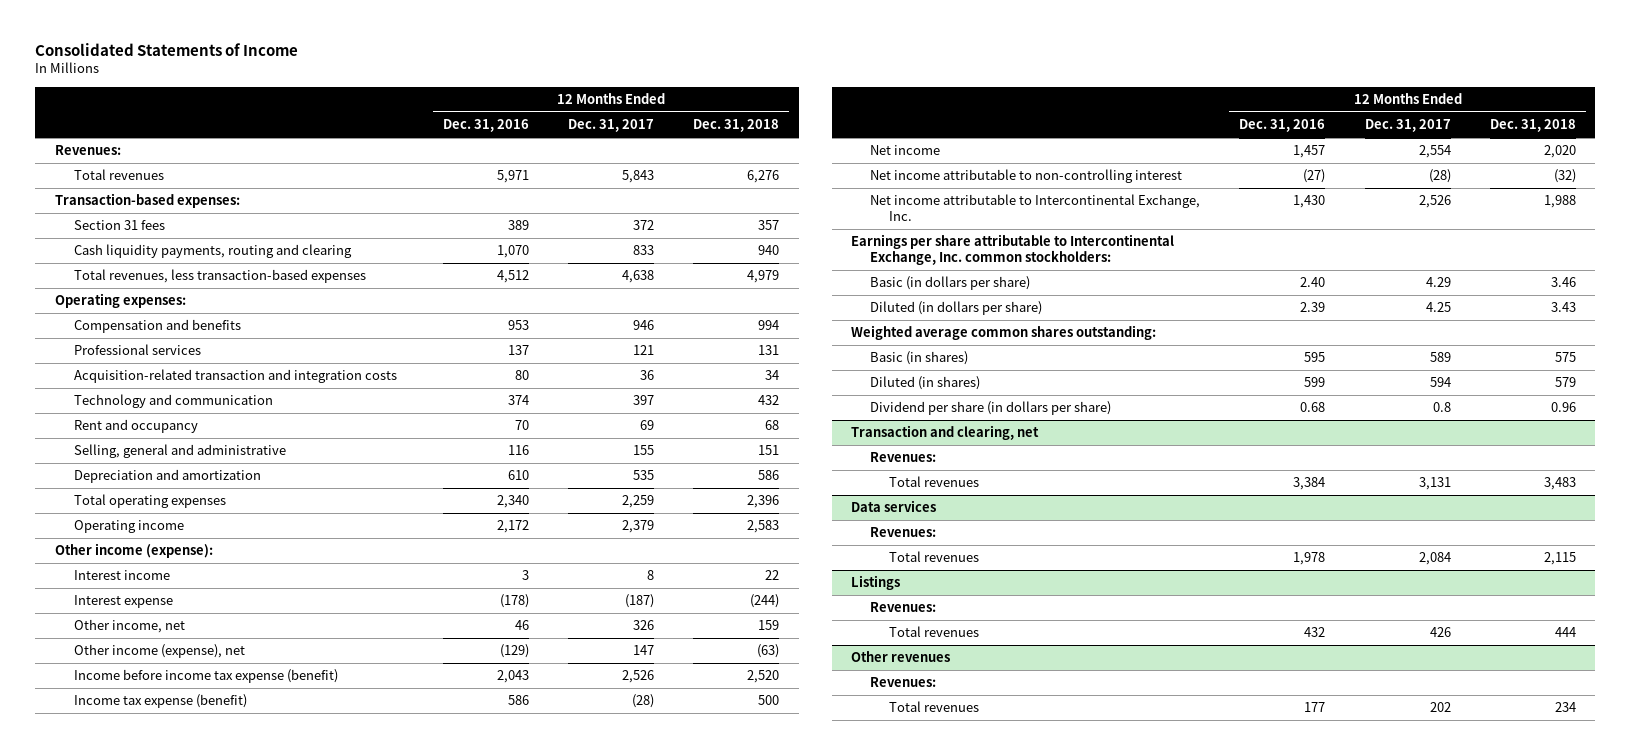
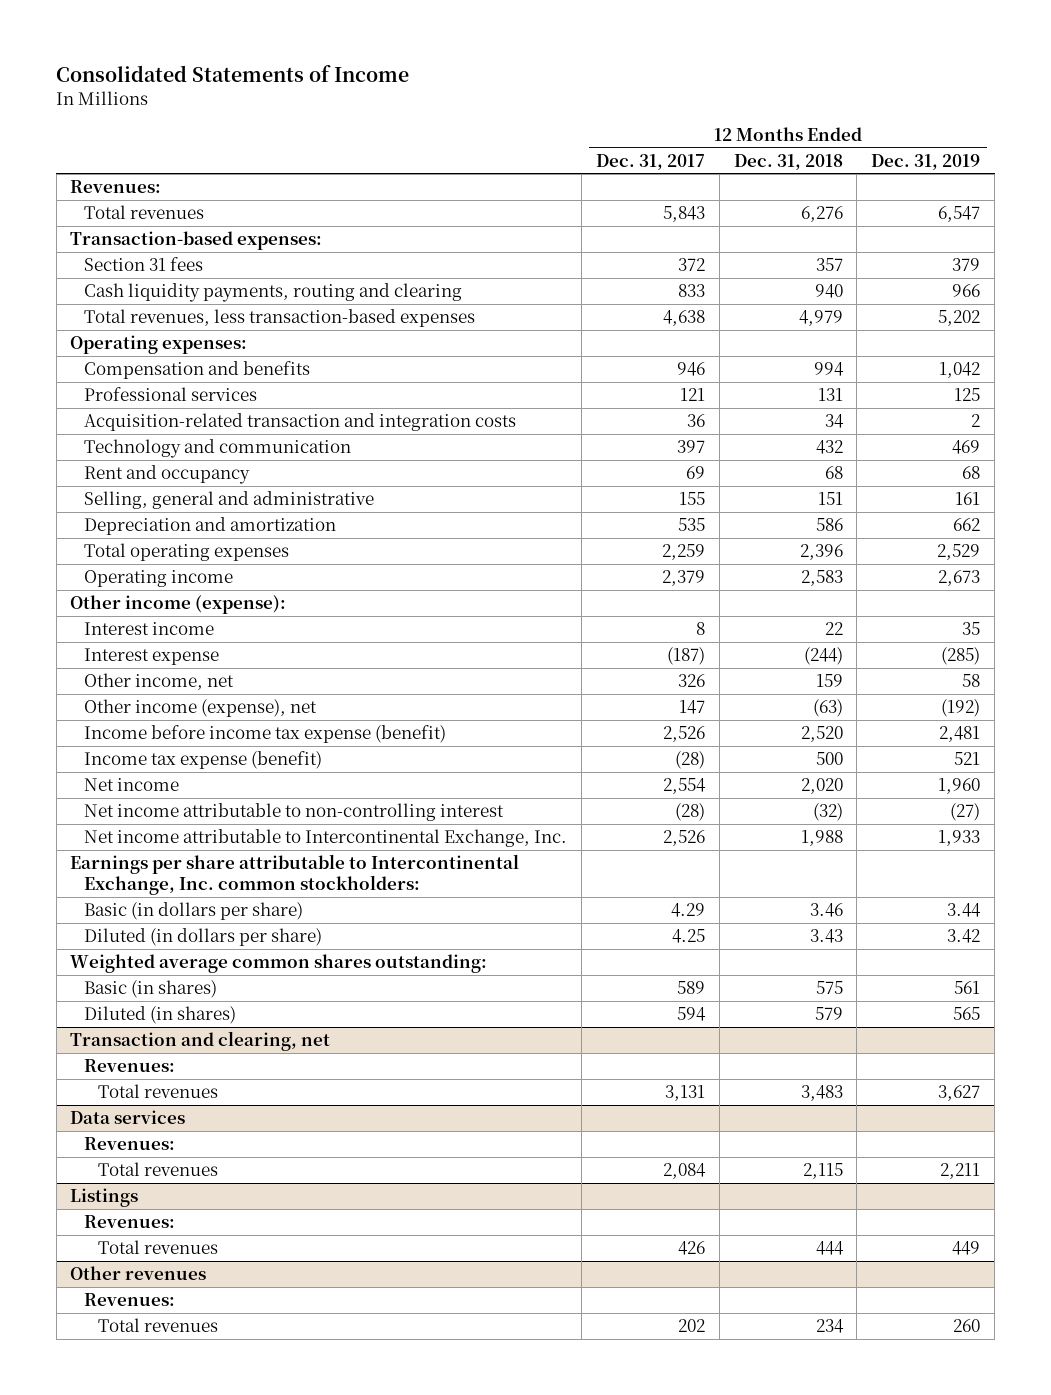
- | 12 Months Ended Dec. 31, 2016 | 12 Months Ended Dec. 31, 2017 | 12 Months Ended Dec. 31, 2018
+ | 12 Months Ended Dec. 31, 2017 | 12 Months Ended Dec. 31, 2018 | 12 Months Ended Dec. 31, 2019
- Dividend per share (in dollars per share) | 0.68 | 0.8 | 0.96

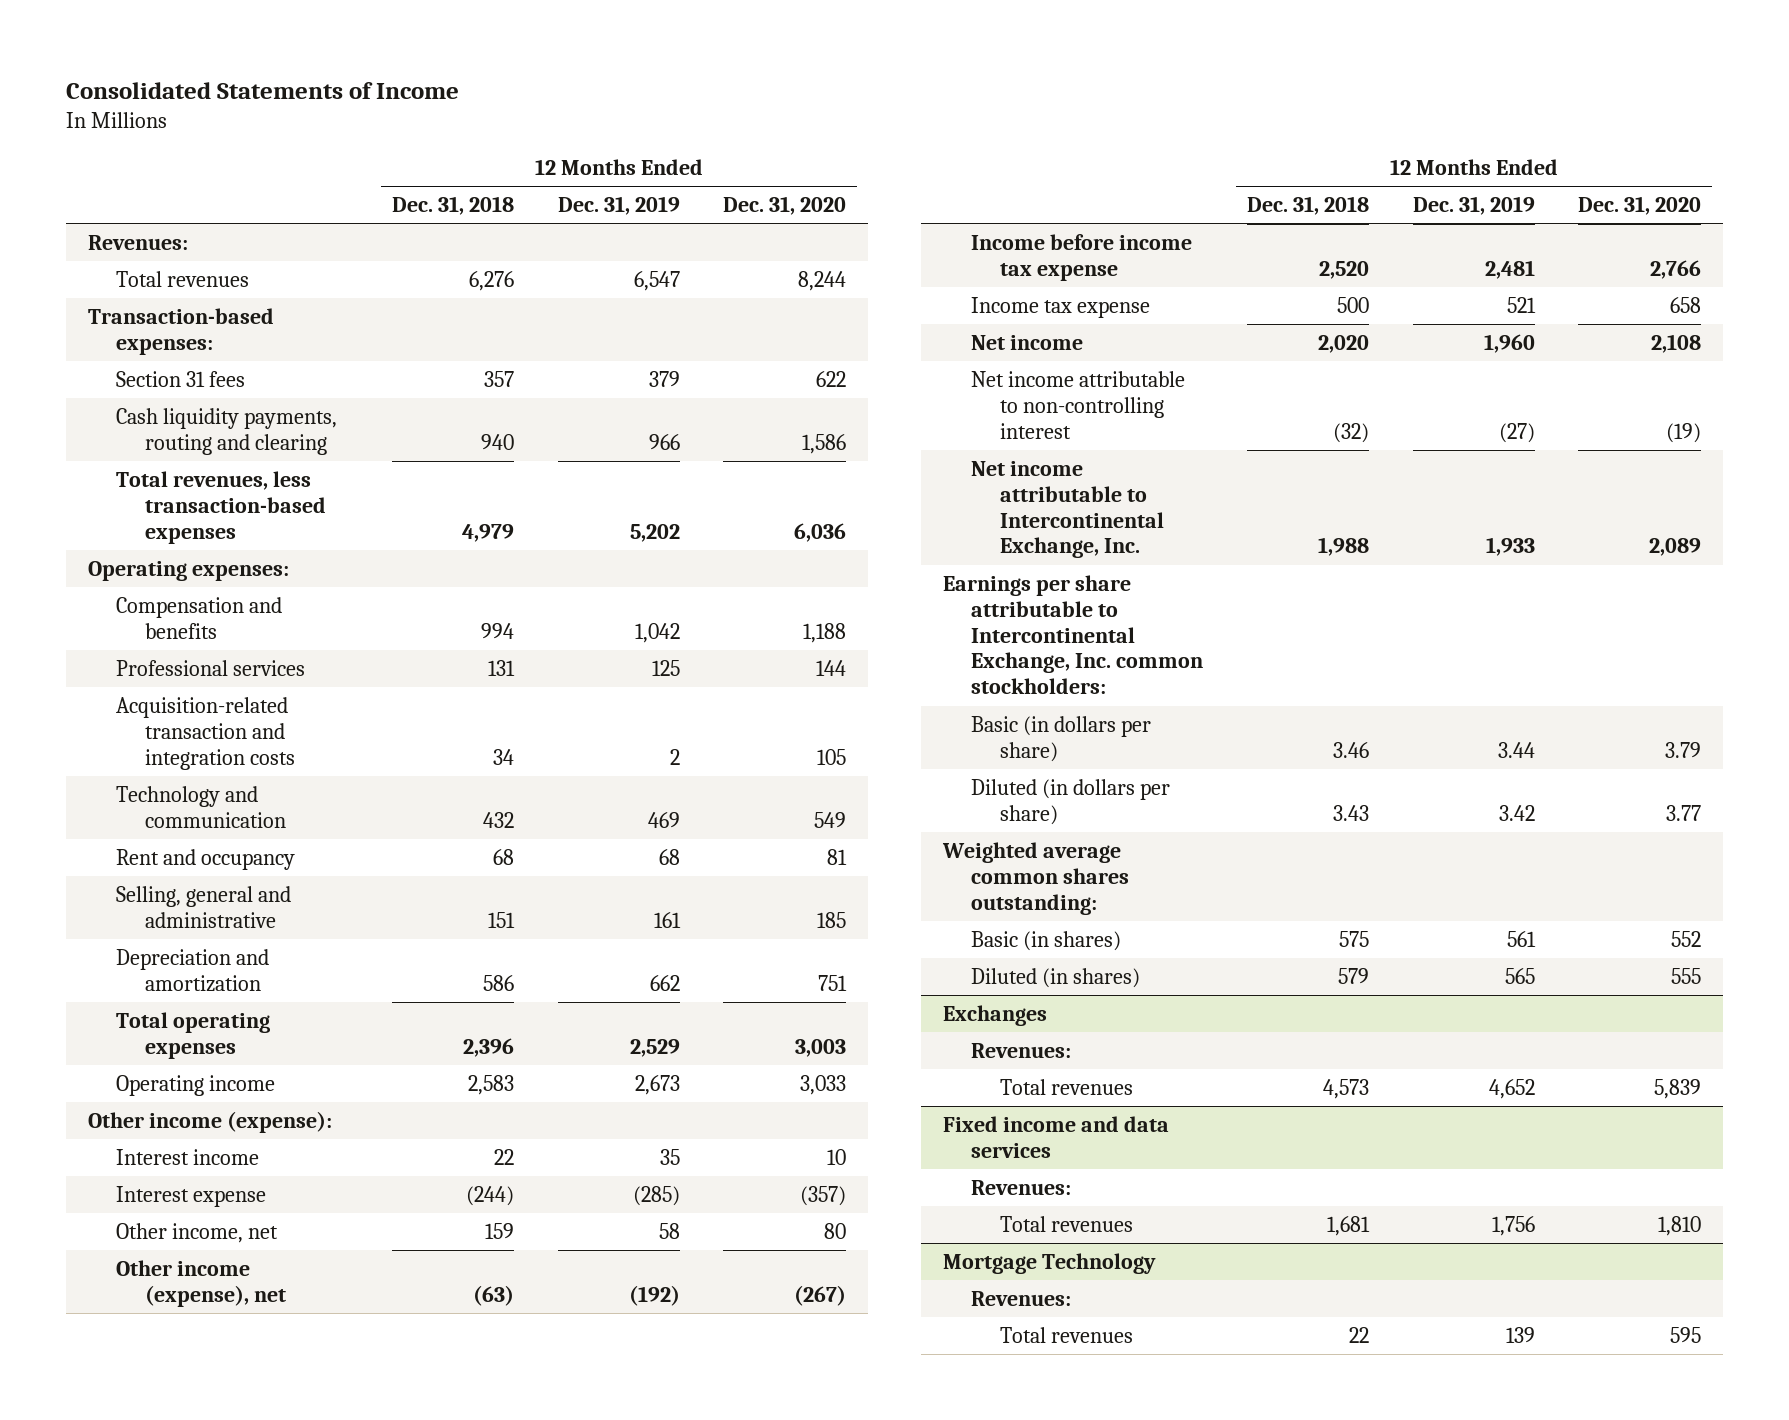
- | 12 Months Ended Dec. 31, 2017 | 12 Months Ended Dec. 31, 2018 | 12 Months Ended Dec. 31, 2019
+ | 12 Months Ended Dec. 31, 2018 | 12 Months Ended Dec. 31, 2019 | 12 Months Ended Dec. 31, 2020
- Income before income tax expense (benefit) | 2,526 | 2,520 | 2,481
- Income tax expense (benefit) | (28) | 500 | 521
+ Income before income tax expense | 2,520 | 2,481 | 2,766
+ Income tax expense | 500 | 521 | 658
- Transaction and clearing, net
- Revenues:
- Total revenues | 3,131 | 3,483 | 3,627
- Data services
+ Exchanges
- Total revenues | 2,084 | 2,115 | 2,211
- Listings
+ Total revenues | 4,573 | 4,652 | 5,839
+ Fixed income and data services
- Total revenues | 426 | 444 | 449
- Other revenues
+ Total revenues | 1,681 | 1,756 | 1,810
+ Mortgage Technology
- Total revenues | 202 | 234 | 260
+ Total revenues | 22 | 139 | 595

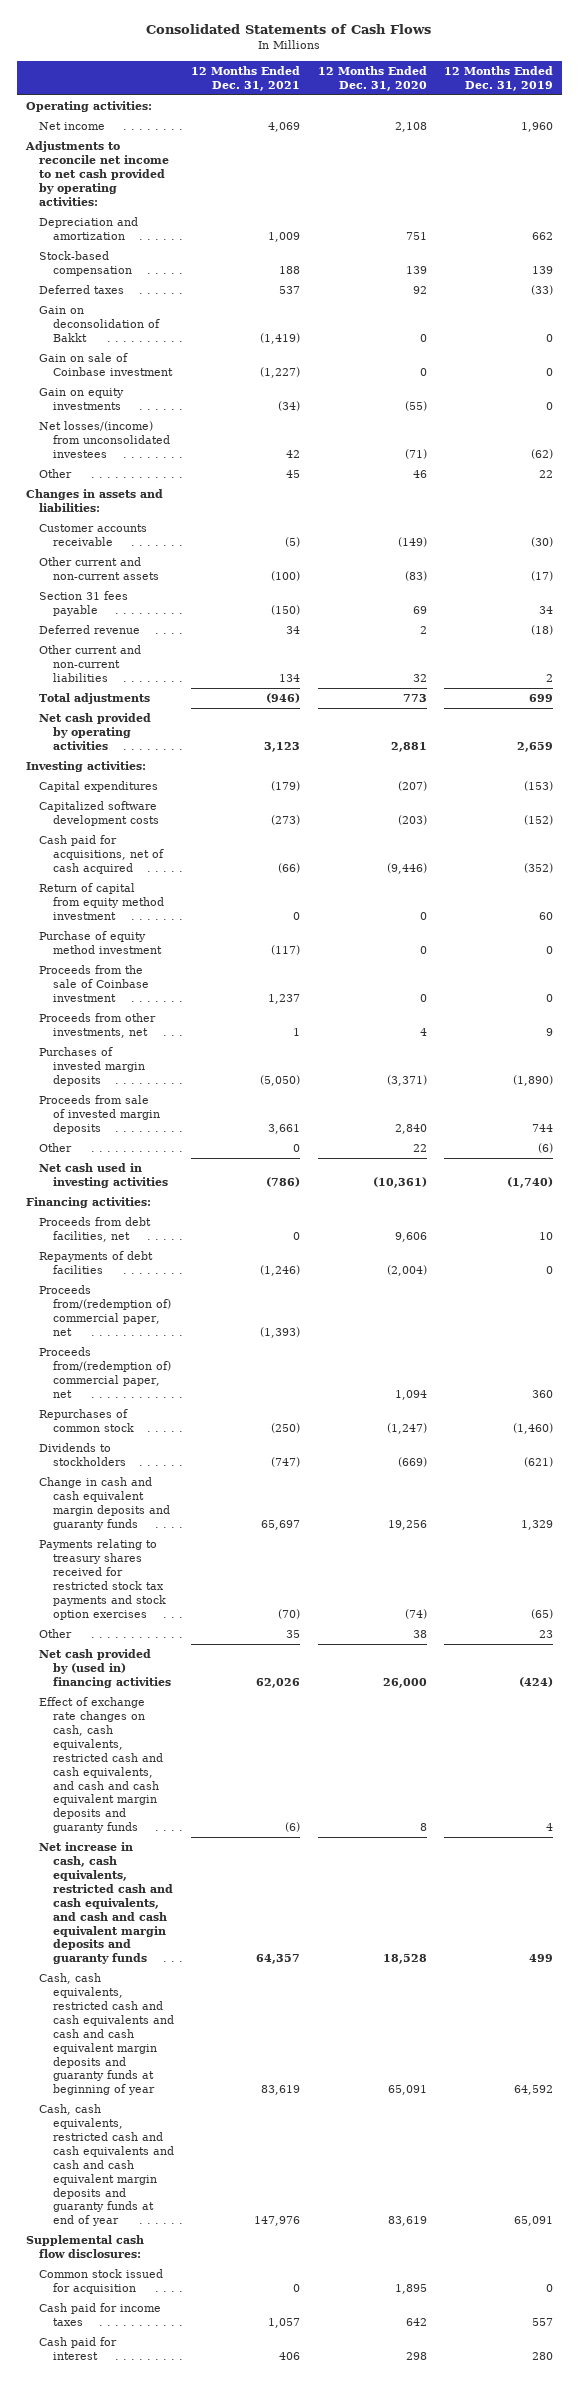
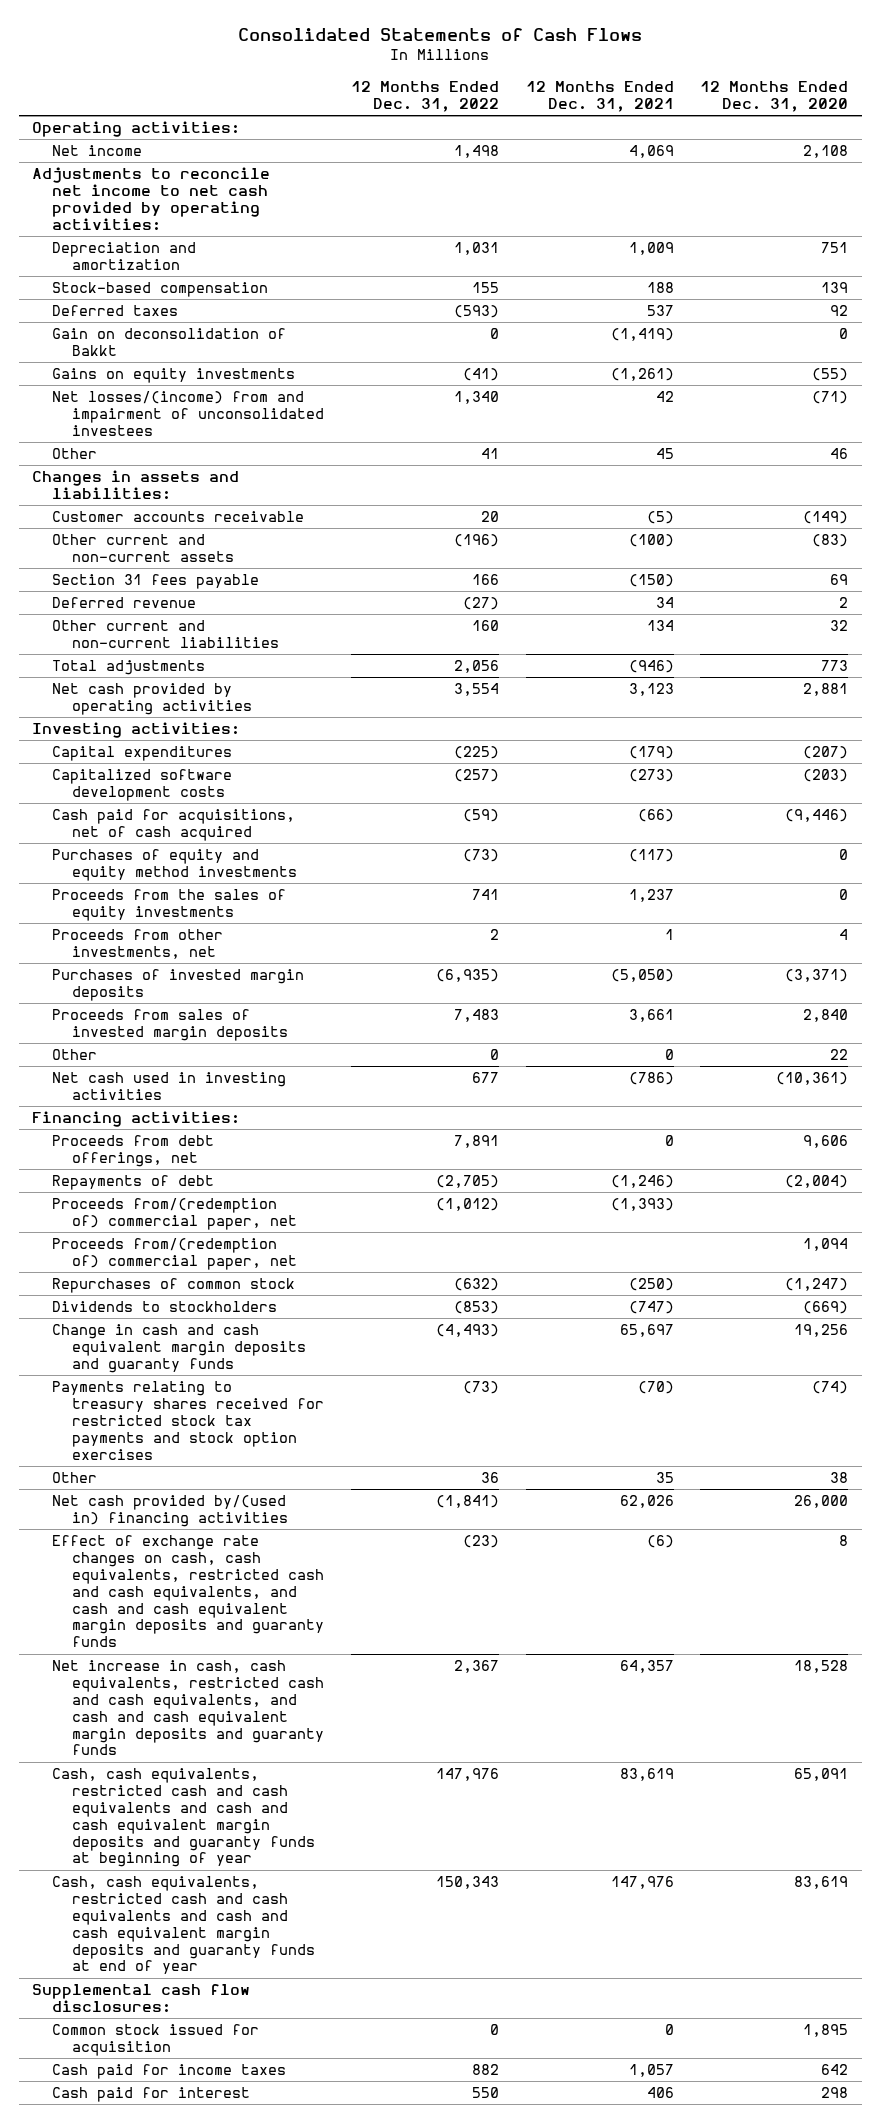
- | 12 Months Ended Dec. 31, 2021 | 12 Months Ended Dec. 31, 2020 | 12 Months Ended Dec. 31, 2019
+ | 12 Months Ended Dec. 31, 2022 | 12 Months Ended Dec. 31, 2021 | 12 Months Ended Dec. 31, 2020
- Gain on sale of Coinbase investment | (1,227) | 0 | 0
- Gain on equity investments | (34) | (55) | 0
- Net losses/(income) from unconsolidated investees | 42 | (71) | (62)
+ Gains on equity investments | (41) | (1,261) | (55)
+ Net losses/(income) from and impairment of unconsolidated investees | 1,340 | 42 | (71)
- Return of capital from equity method investment | 0 | 0 | 60
- Purchase of equity method investment | (117) | 0 | 0
- Proceeds from the sale of Coinbase investment | 1,237 | 0 | 0
+ Purchases of equity and equity method investments | (73) | (117) | 0
+ Proceeds from the sales of equity investments | 741 | 1,237 | 0
- Proceeds from sale of invested margin deposits | 3,661 | 2,840 | 744
+ Proceeds from sales of invested margin deposits | 7,483 | 3,661 | 2,840
- Proceeds from debt facilities, net | 0 | 9,606 | 10
- Repayments of debt facilities | (1,246) | (2,004) | 0
+ Proceeds from debt offerings, net | 7,891 | 0 | 9,606
+ Repayments of debt | (2,705) | (1,246) | (2,004)
- Net cash provided by (used in) financing activities | 62,026 | 26,000 | (424)
+ Net cash provided by/(used in) financing activities | (1,841) | 62,026 | 26,000

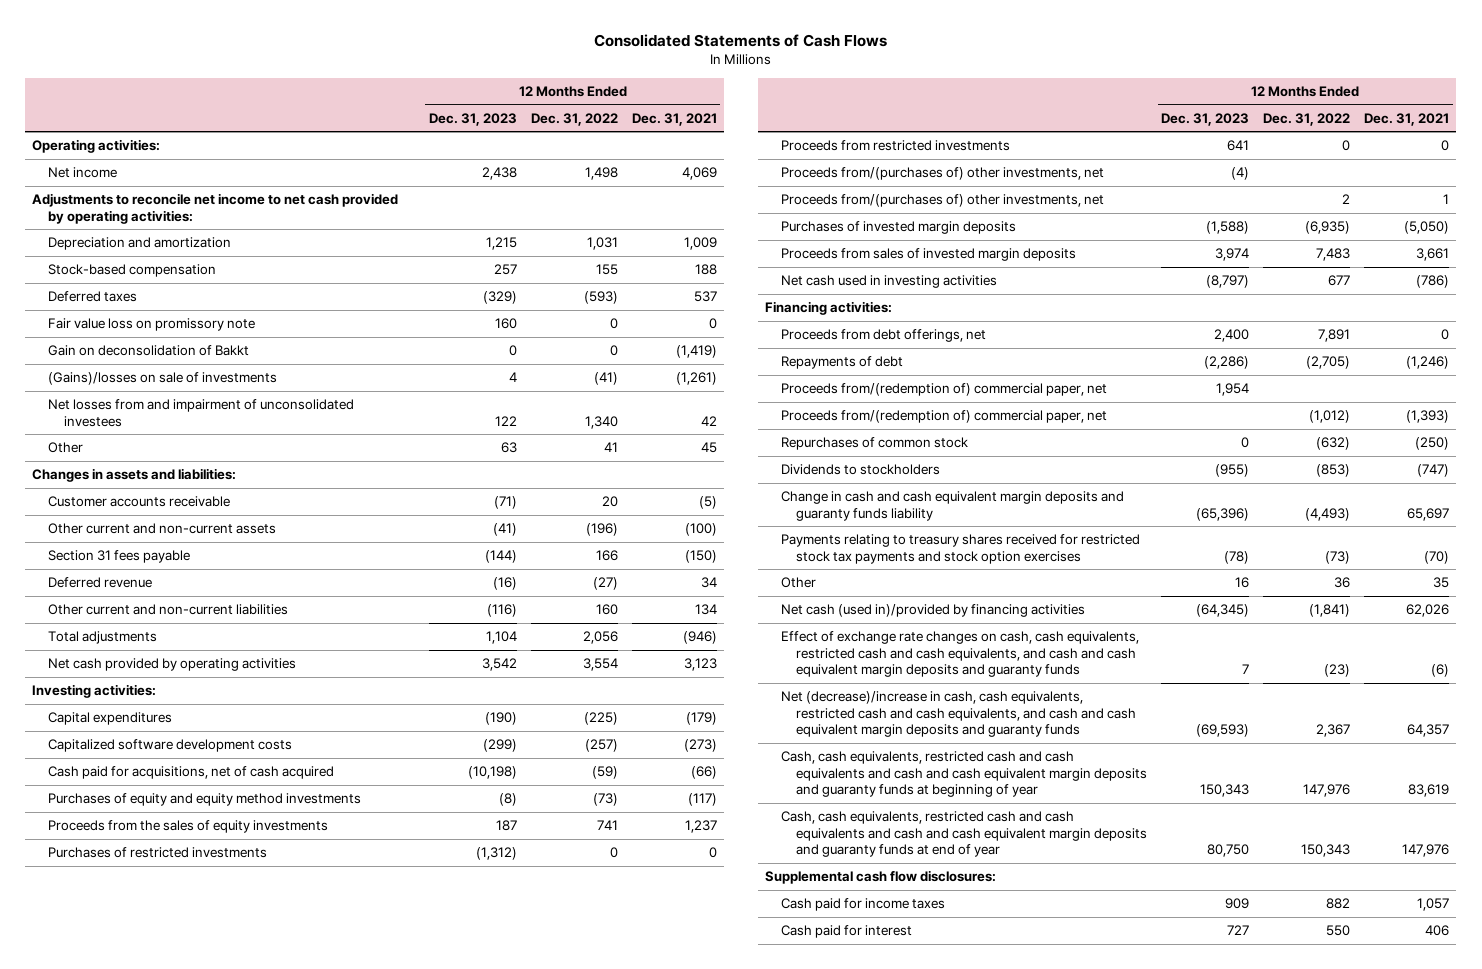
- | 12 Months Ended Dec. 31, 2022 | 12 Months Ended Dec. 31, 2021 | 12 Months Ended Dec. 31, 2020
+ | 12 Months Ended Dec. 31, 2023 | 12 Months Ended Dec. 31, 2022 | 12 Months Ended Dec. 31, 2021
+ Fair value loss on promissory note | 160 | 0 | 0
- Gains on equity investments | (41) | (1,261) | (55)
- Net losses/(income) from and impairment of unconsolidated investees | 1,340 | 42 | (71)
+ (Gains)/losses on sale of investments | 4 | (41) | (1,261)
+ Net losses from and impairment of unconsolidated investees | 122 | 1,340 | 42
- Proceeds from other investments, net | 2 | 1 | 4
+ Purchases of restricted investments | (1,312) | 0 | 0
+ Proceeds from restricted investments | 641 | 0 | 0
+ Proceeds from/(purchases of) other investments, net | (4) | |
+ Proceeds from/(purchases of) other investments, net | | 2 | 1
- Other | 0 | 0 | 22
moved down: Proceeds from/(redemption of) commercial paper, net | | (1,012) | (1,393)
- Change in cash and cash equivalent margin deposits and guaranty funds | (4,493) | 65,697 | 19,256
+ Change in cash and cash equivalent margin deposits and guaranty funds liability | (65,396) | (4,493) | 65,697
- Net cash provided by/(used in) financing activities | (1,841) | 62,026 | 26,000
+ Net cash (used in)/provided by financing activities | (64,345) | (1,841) | 62,026
- Net increase in cash, cash equivalents, restricted cash and cash equivalents, and cash and cash equivalent margin deposits and guaranty funds | 2,367 | 64,357 | 18,528
+ Net (decrease)/increase in cash, cash equivalents, restricted cash and cash equivalents, and cash and cash equivalent margin deposits and guaranty funds | (69,593) | 2,367 | 64,357
- Common stock issued for acquisition | 0 | 0 | 1,895

